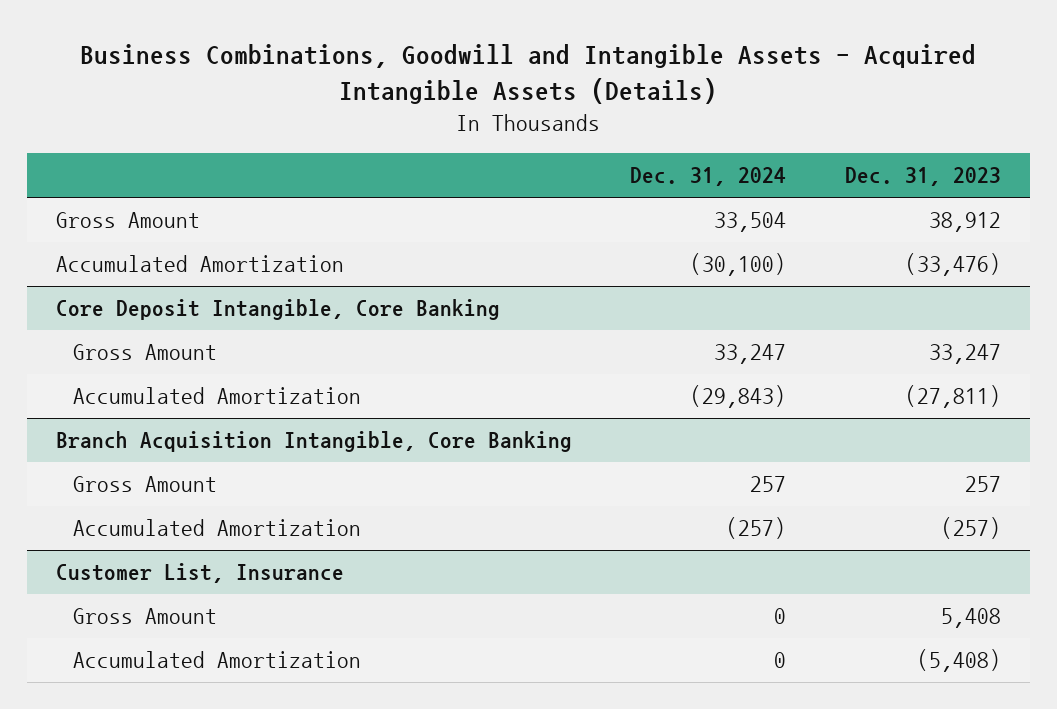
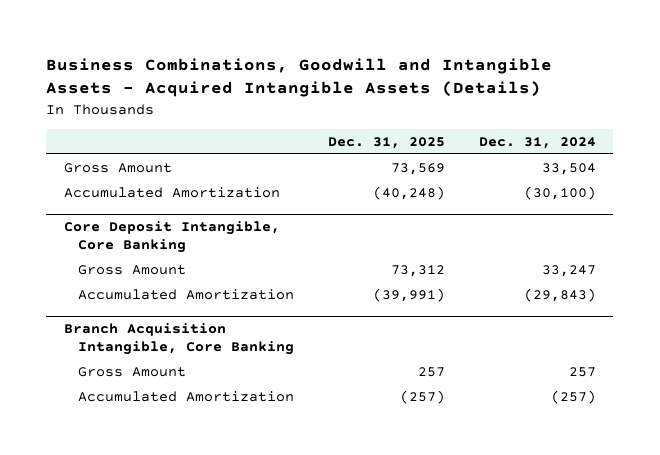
- | Dec. 31, 2024 | Dec. 31, 2023
+ | Dec. 31, 2025 | Dec. 31, 2024
- Customer List, Insurance
- Gross Amount | 0 | 5,408
- Accumulated Amortization | 0 | (5,408)

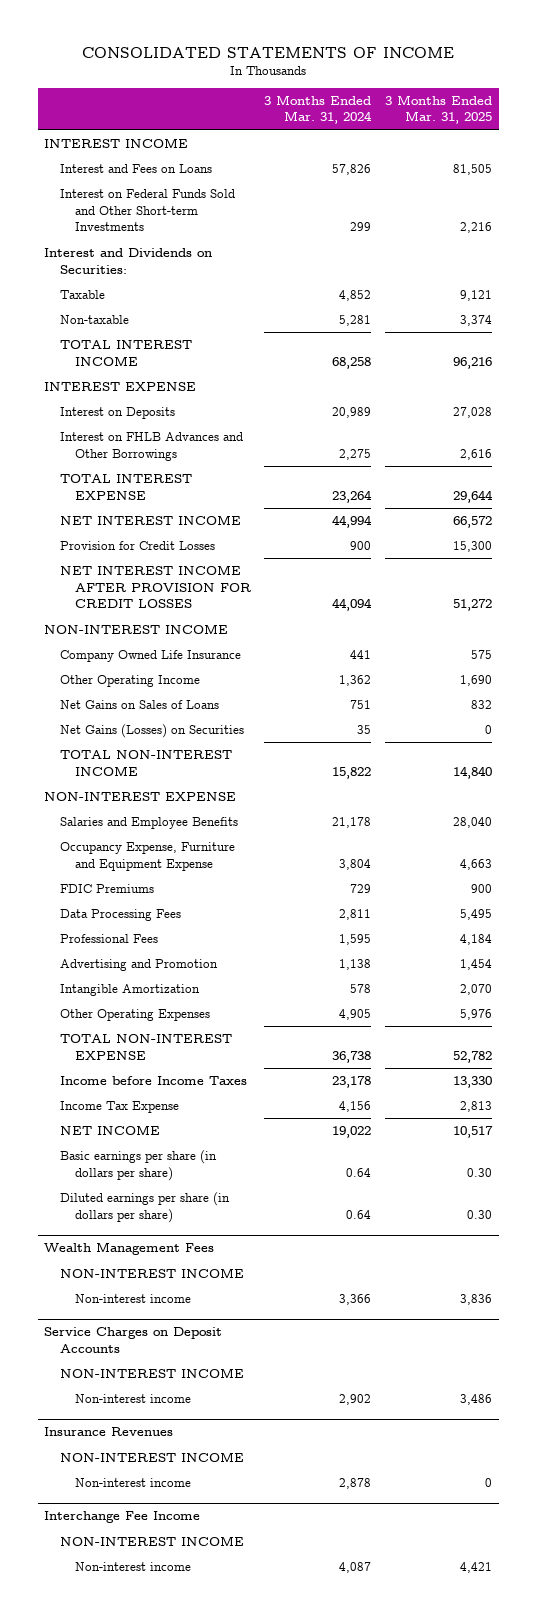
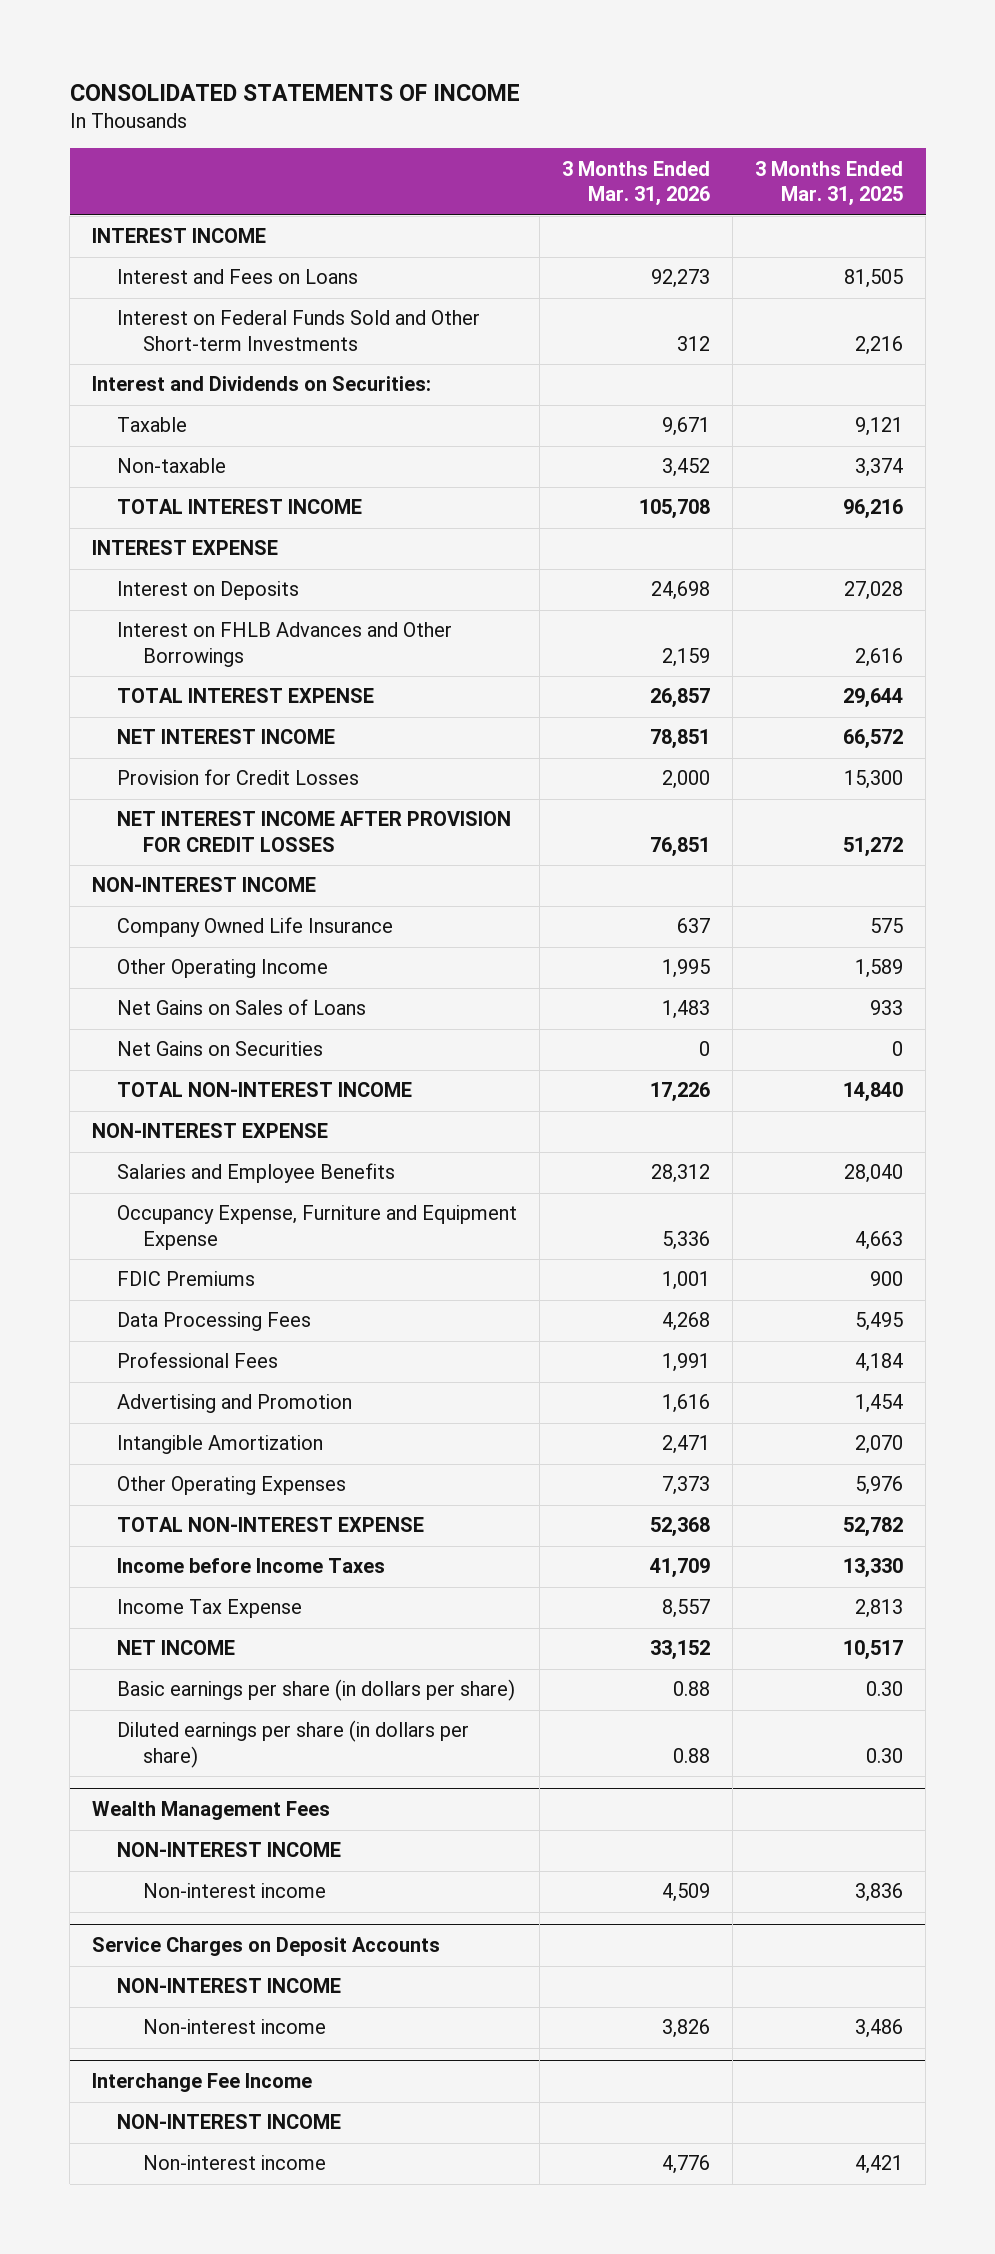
- | 3 Months Ended Mar. 31, 2024 | 3 Months Ended Mar. 31, 2025
+ | 3 Months Ended Mar. 31, 2026 | 3 Months Ended Mar. 31, 2025
- Other Operating Income | 1,362 | 1,690
- Net Gains on Sales of Loans | 751 | 832
- Net Gains (Losses) on Securities | 35 | 0
+ Other Operating Income | 1,995 | 1,589
+ Net Gains on Sales of Loans | 1,483 | 933
+ Net Gains on Securities | 0 | 0
- Insurance Revenues
- NON-INTEREST INCOME
- Non-interest income | 2,878 | 0

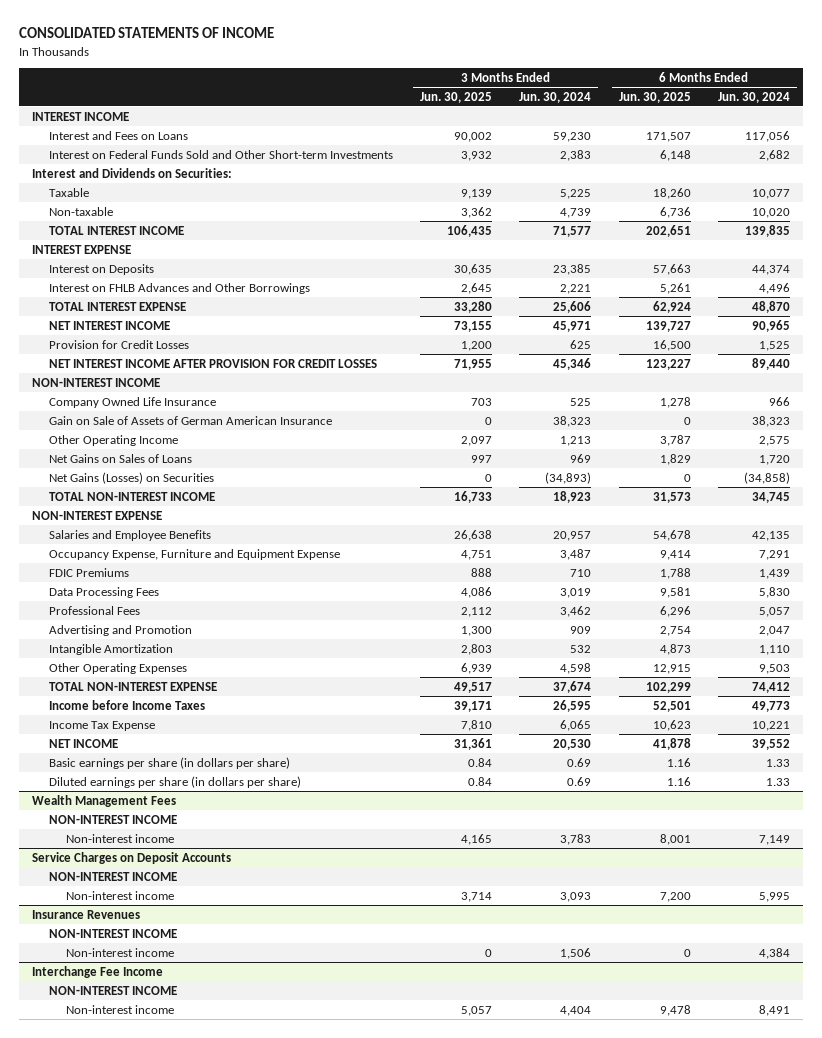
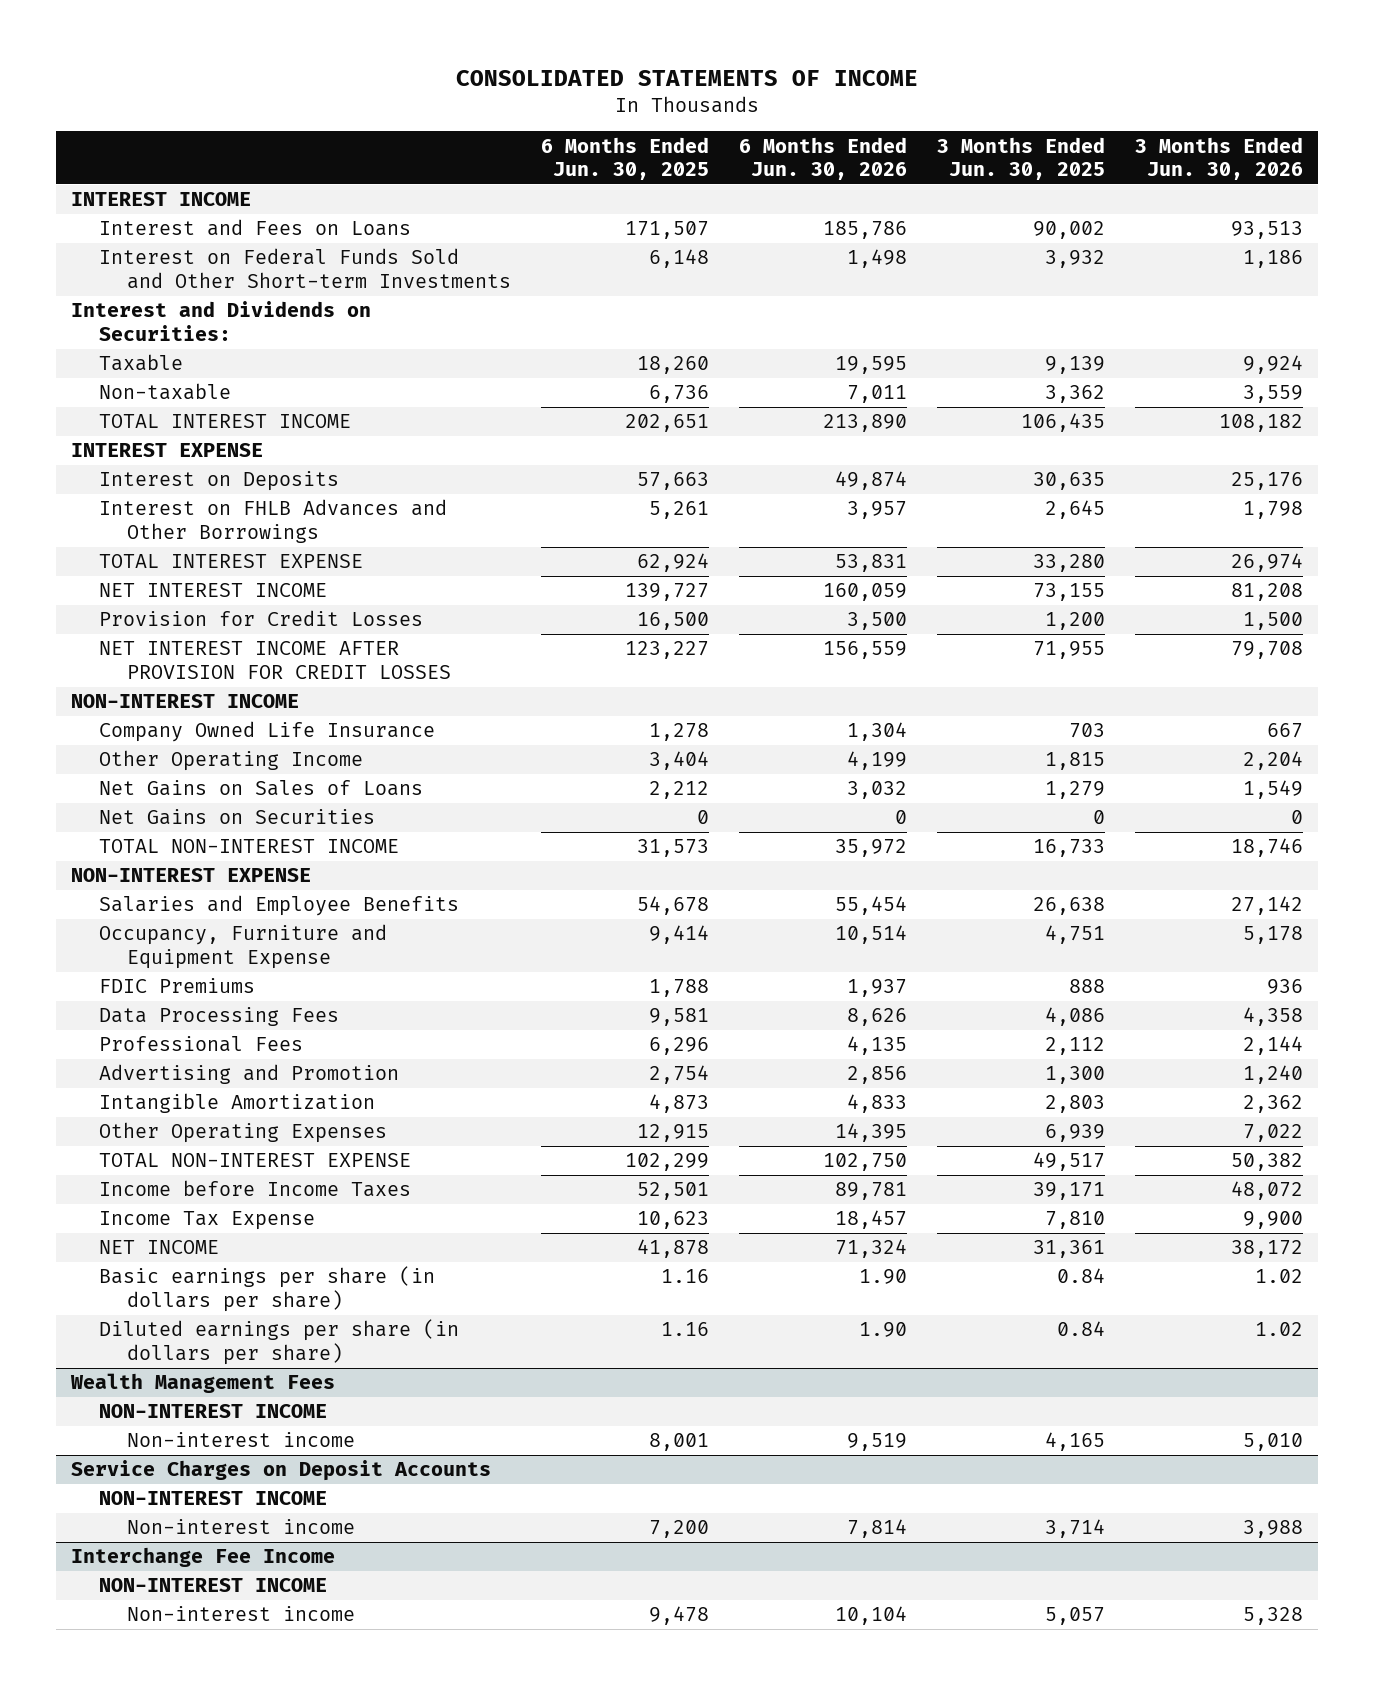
- | 3 Months Ended Jun. 30, 2025 | 3 Months Ended Jun. 30, 2024 | 6 Months Ended Jun. 30, 2025 | 6 Months Ended Jun. 30, 2024
+ | 6 Months Ended Jun. 30, 2025 | 6 Months Ended Jun. 30, 2026 | 3 Months Ended Jun. 30, 2025 | 3 Months Ended Jun. 30, 2026
- Gain on Sale of Assets of German American Insurance | 0 | 38,323 | 0 | 38,323
- Other Operating Income | 2,097 | 1,213 | 3,787 | 2,575
- Net Gains on Sales of Loans | 997 | 969 | 1,829 | 1,720
- Net Gains (Losses) on Securities | 0 | (34,893) | 0 | (34,858)
+ Other Operating Income | 3,404 | 4,199 | 1,815 | 2,204
+ Net Gains on Sales of Loans | 2,212 | 3,032 | 1,279 | 1,549
+ Net Gains on Securities | 0 | 0 | 0 | 0
- Occupancy Expense, Furniture and Equipment Expense | 4,751 | 3,487 | 9,414 | 7,291
+ Occupancy, Furniture and Equipment Expense | 9,414 | 10,514 | 4,751 | 5,178
- Insurance Revenues
- NON-INTEREST INCOME
- Non-interest income | 0 | 1,506 | 0 | 4,384

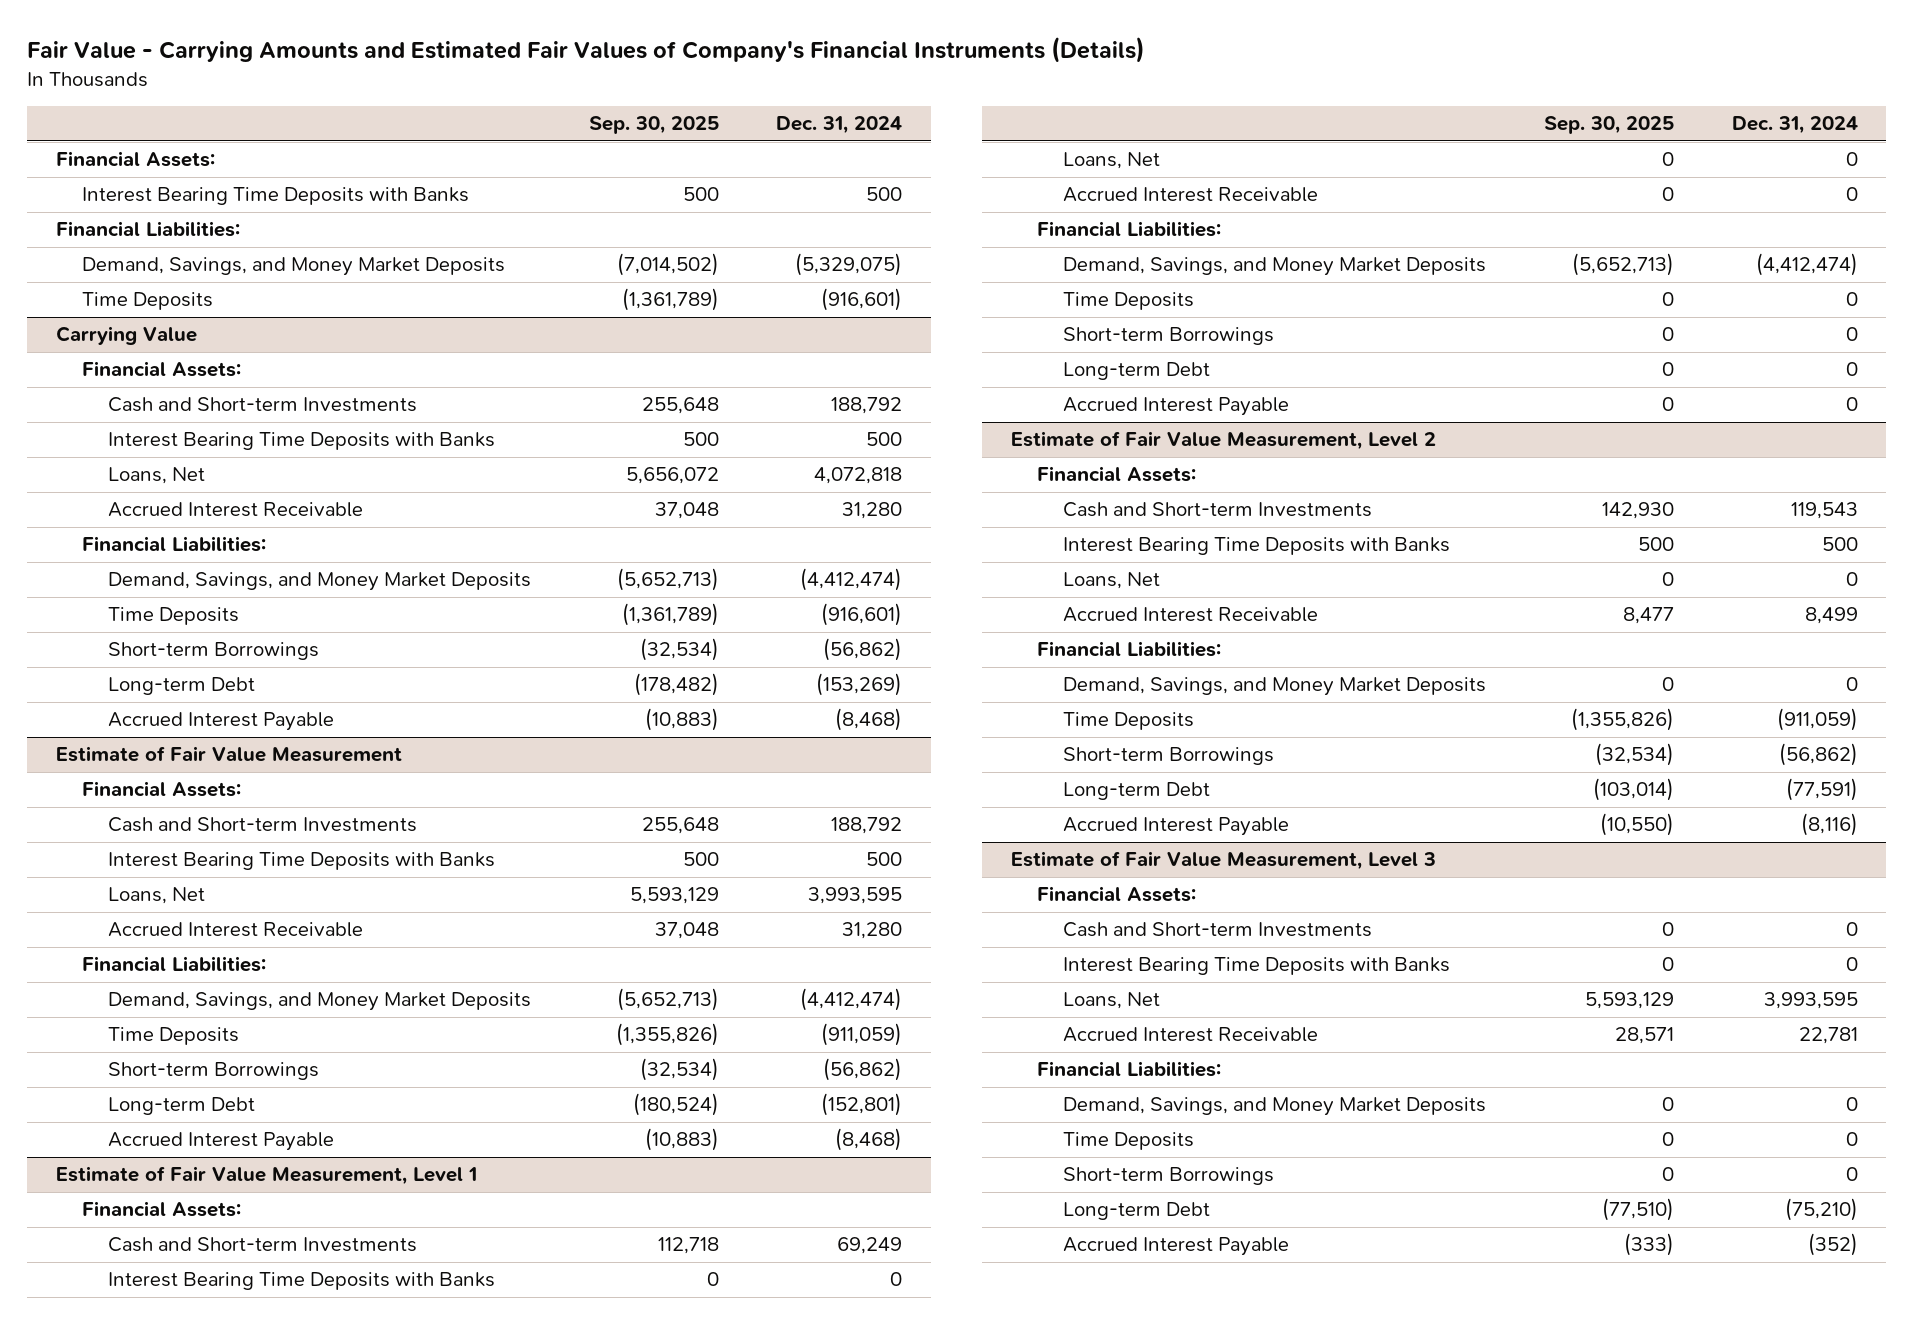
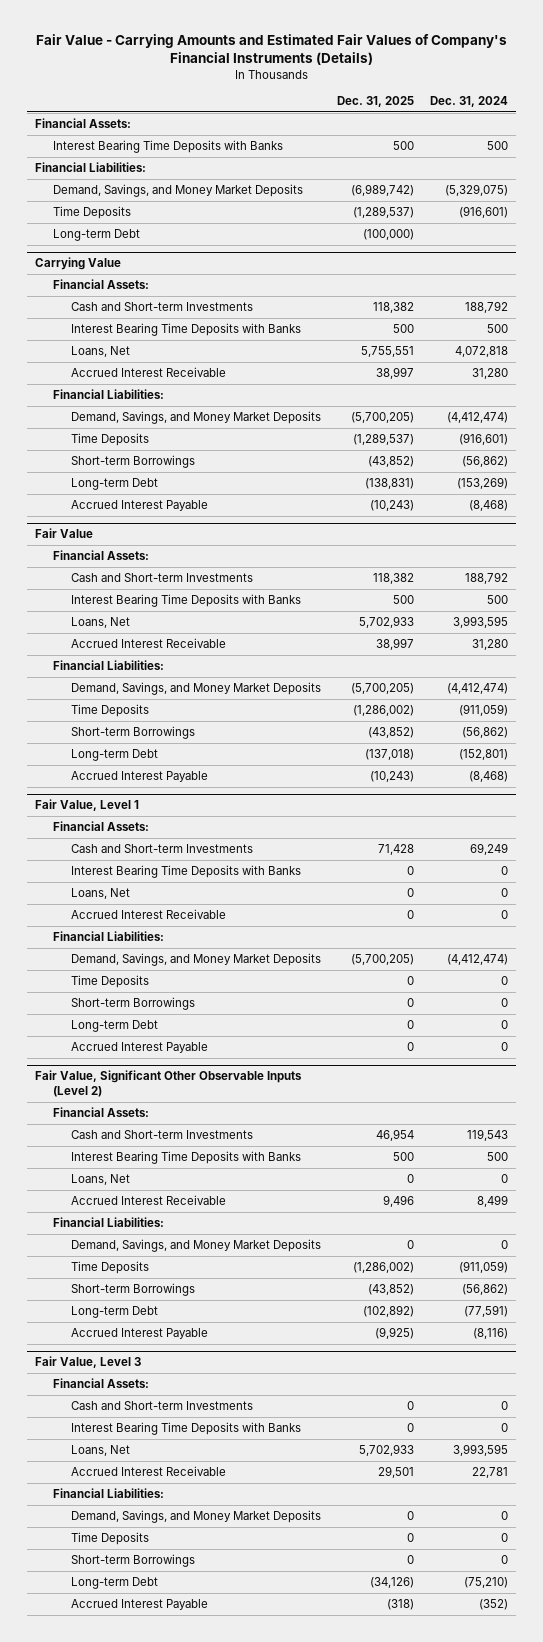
- | Sep. 30, 2025 | Dec. 31, 2024
+ | Dec. 31, 2025 | Dec. 31, 2024
+ Long-term Debt | (100,000) |
- Estimate of Fair Value Measurement
+ Fair Value
- Estimate of Fair Value Measurement, Level 1
+ Fair Value, Level 1
- Estimate of Fair Value Measurement, Level 2
+ Fair Value, Significant Other Observable Inputs (Level 2)
- Estimate of Fair Value Measurement, Level 3
+ Fair Value, Level 3

